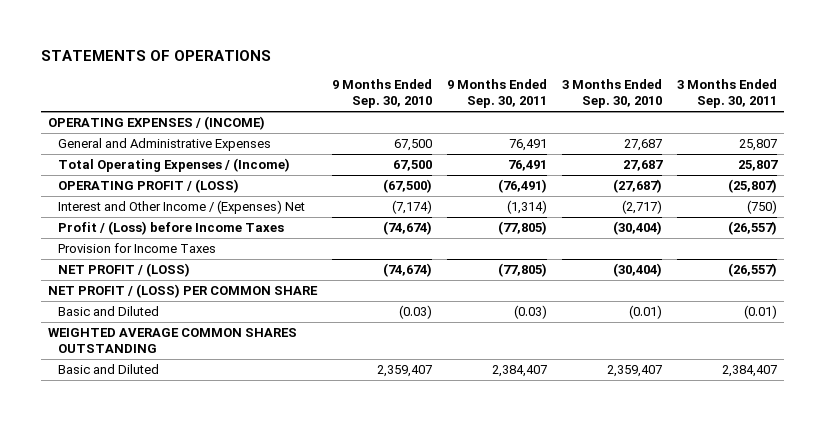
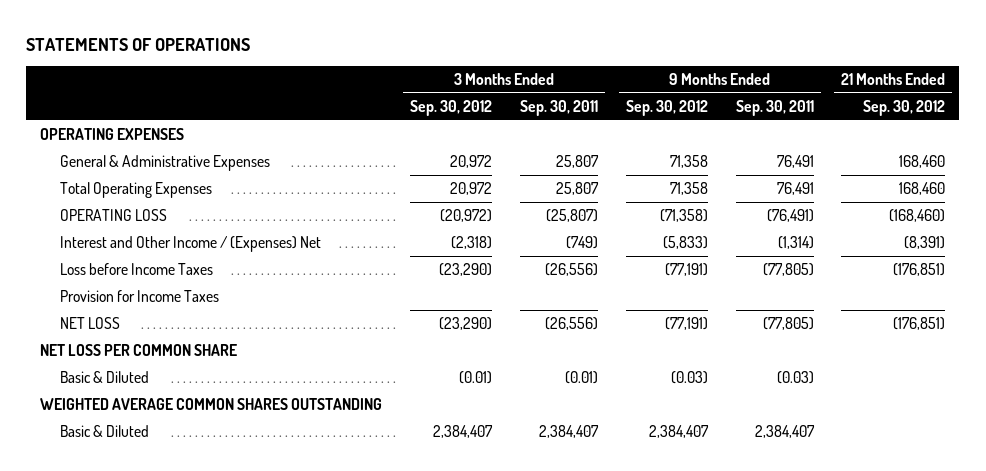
- | 9 Months Ended Sep. 30, 2010 | 9 Months Ended Sep. 30, 2011 | 3 Months Ended Sep. 30, 2010 | 3 Months Ended Sep. 30, 2011
+ | 3 Months Ended Sep. 30, 2012 | 3 Months Ended Sep. 30, 2011 | 9 Months Ended Sep. 30, 2012 | 9 Months Ended Sep. 30, 2011 | 21 Months Ended Sep. 30, 2012
- OPERATING EXPENSES / (INCOME)
- General and Administrative Expenses | 67,500 | 76,491 | 27,687 | 25,807
- Total Operating Expenses / (Income) | 67,500 | 76,491 | 27,687 | 25,807
- OPERATING PROFIT / (LOSS) | (67,500) | (76,491) | (27,687) | (25,807)
- Interest and Other Income / (Expenses) Net | (7,174) | (1,314) | (2,717) | (750)
- Profit / (Loss) before Income Taxes | (74,674) | (77,805) | (30,404) | (26,557)
+ OPERATING EXPENSES
+ General & Administrative Expenses | 20,972 | 25,807 | 71,358 | 76,491 | 168,460
+ Total Operating Expenses | 20,972 | 25,807 | 71,358 | 76,491 | 168,460
+ OPERATING LOSS | (20,972) | (25,807) | (71,358) | (76,491) | (168,460)
+ Interest and Other Income / (Expenses) Net | (2,318) | (749) | (5,833) | (1,314) | (8,391)
+ Loss before Income Taxes | (23,290) | (26,556) | (77,191) | (77,805) | (176,851)
- NET PROFIT / (LOSS) | (74,674) | (77,805) | (30,404) | (26,557)
- NET PROFIT / (LOSS) PER COMMON SHARE
- Basic and Diluted | (0.03) | (0.03) | (0.01) | (0.01)
+ NET LOSS | (23,290) | (26,556) | (77,191) | (77,805) | (176,851)
+ NET LOSS PER COMMON SHARE
+ Basic & Diluted | (0.01) | (0.01) | (0.03) | (0.03) |
- Basic and Diluted | 2,359,407 | 2,384,407 | 2,359,407 | 2,384,407
+ Basic & Diluted | 2,384,407 | 2,384,407 | 2,384,407 | 2,384,407 |

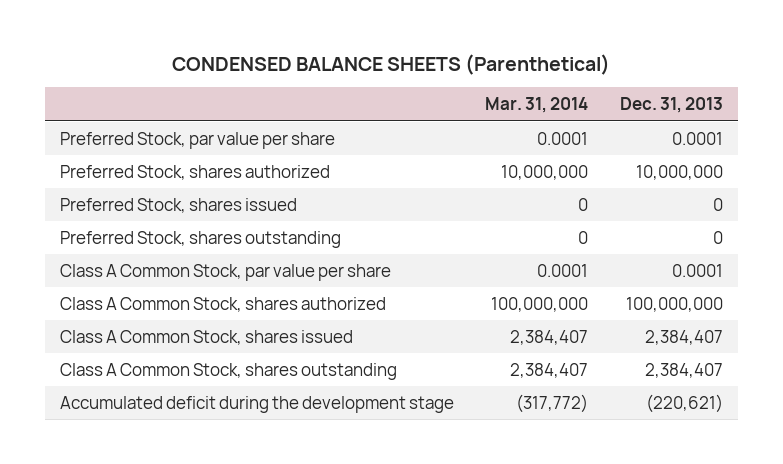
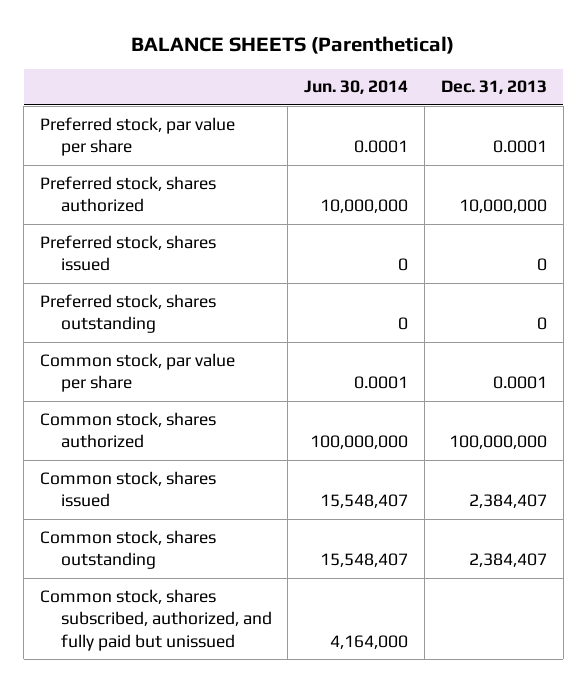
- CONDENSED BALANCE SHEETS (Parenthetical)
+ BALANCE SHEETS (Parenthetical)
- | Mar. 31, 2014 | Dec. 31, 2013
+ | Jun. 30, 2014 | Dec. 31, 2013
- Preferred Stock, par value per share | 0.0001 | 0.0001
- Preferred Stock, shares authorized | 10,000,000 | 10,000,000
- Preferred Stock, shares issued | 0 | 0
- Preferred Stock, shares outstanding | 0 | 0
- Class A Common Stock, par value per share | 0.0001 | 0.0001
- Class A Common Stock, shares authorized | 100,000,000 | 100,000,000
- Class A Common Stock, shares issued | 2,384,407 | 2,384,407
- Class A Common Stock, shares outstanding | 2,384,407 | 2,384,407
- Accumulated deficit during the development stage | (317,772) | (220,621)
+ Preferred stock, par value per share | 0.0001 | 0.0001
+ Preferred stock, shares authorized | 10,000,000 | 10,000,000
+ Preferred stock, shares issued | 0 | 0
+ Preferred stock, shares outstanding | 0 | 0
+ Common stock, par value per share | 0.0001 | 0.0001
+ Common stock, shares authorized | 100,000,000 | 100,000,000
+ Common stock, shares issued | 15,548,407 | 2,384,407
+ Common stock, shares outstanding | 15,548,407 | 2,384,407
+ Common stock, shares subscribed, authorized, and fully paid but unissued | 4,164,000 |

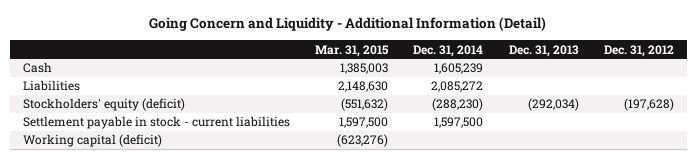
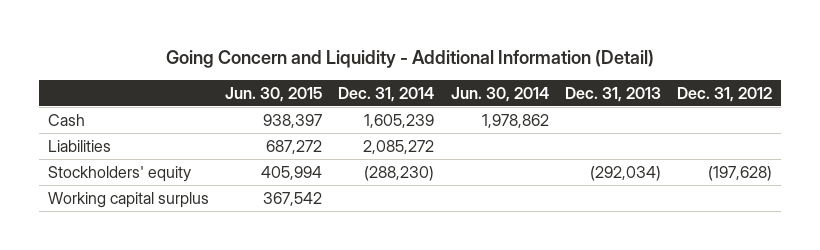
- | Mar. 31, 2015 | Dec. 31, 2014 | Dec. 31, 2013 | Dec. 31, 2012
+ | Jun. 30, 2015 | Dec. 31, 2014 | Jun. 30, 2014 | Dec. 31, 2013 | Dec. 31, 2012
- Stockholders' equity (deficit) | (551,632) | (288,230) | (292,034) | (197,628)
- Settlement payable in stock - current liabilities | 1,597,500 | 1,597,500 | |
- Working capital (deficit) | (623,276) | | |
+ Stockholders' equity | 405,994 | (288,230) | | (292,034) | (197,628)
+ Working capital surplus | 367,542 | | | |

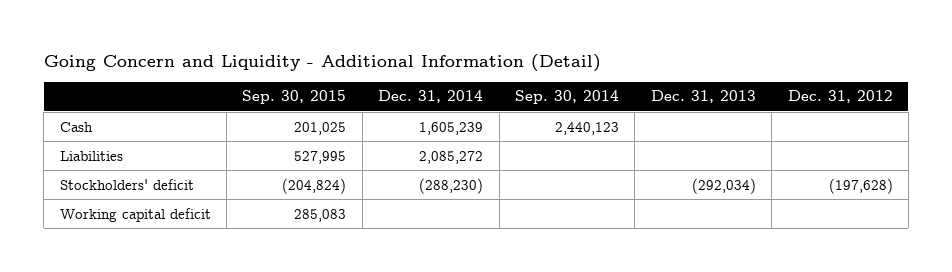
- | Jun. 30, 2015 | Dec. 31, 2014 | Jun. 30, 2014 | Dec. 31, 2013 | Dec. 31, 2012
+ | Sep. 30, 2015 | Dec. 31, 2014 | Sep. 30, 2014 | Dec. 31, 2013 | Dec. 31, 2012
- Stockholders' equity | 405,994 | (288,230) | | (292,034) | (197,628)
- Working capital surplus | 367,542 | | | |
+ Stockholders' deficit | (204,824) | (288,230) | | (292,034) | (197,628)
+ Working capital deficit | 285,083 | | | |

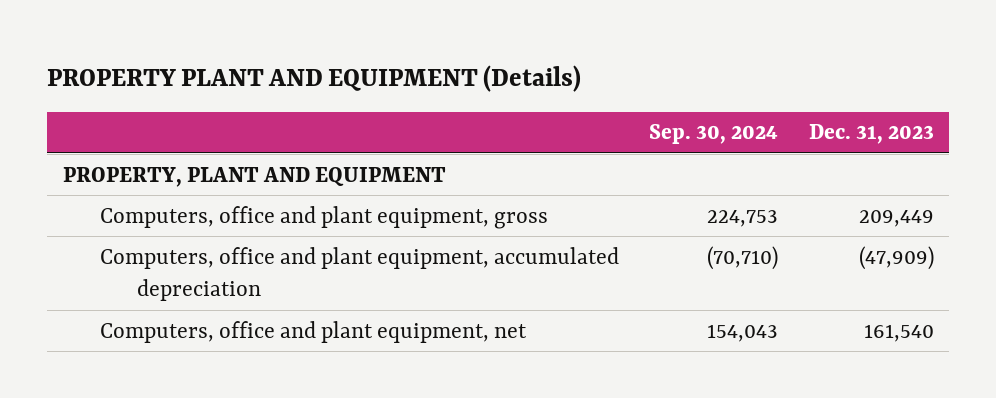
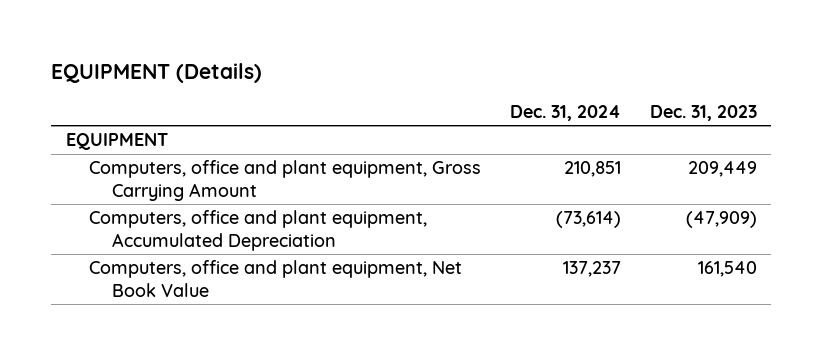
- PROPERTY PLANT AND EQUIPMENT (Details)
+ EQUIPMENT (Details)
- | Sep. 30, 2024 | Dec. 31, 2023
+ | Dec. 31, 2024 | Dec. 31, 2023
- PROPERTY, PLANT AND EQUIPMENT
- Computers, office and plant equipment, gross | 224,753 | 209,449
- Computers, office and plant equipment, accumulated depreciation | (70,710) | (47,909)
- Computers, office and plant equipment, net | 154,043 | 161,540
+ EQUIPMENT
+ Computers, office and plant equipment, Gross Carrying Amount | 210,851 | 209,449
+ Computers, office and plant equipment, Accumulated Depreciation | (73,614) | (47,909)
+ Computers, office and plant equipment, Net Book Value | 137,237 | 161,540

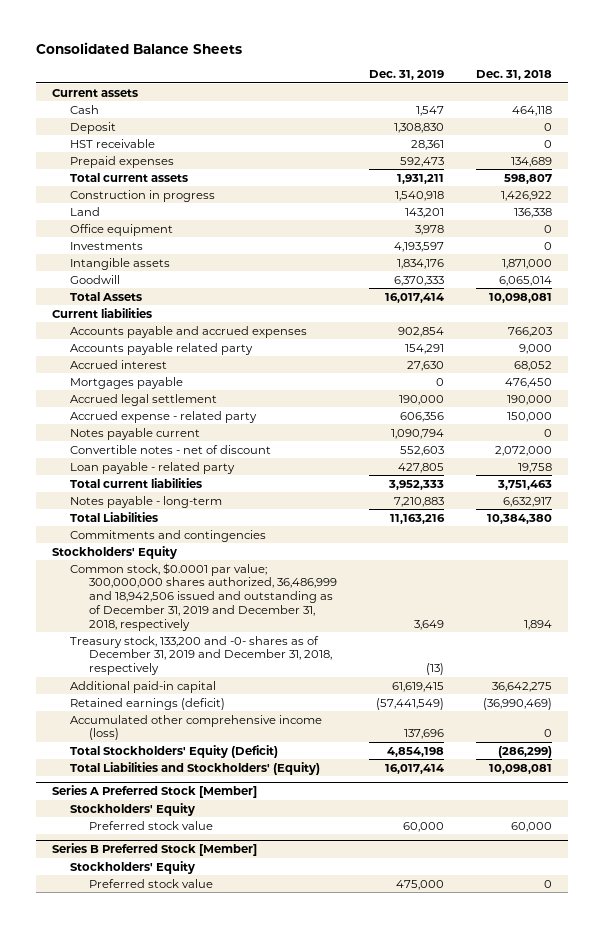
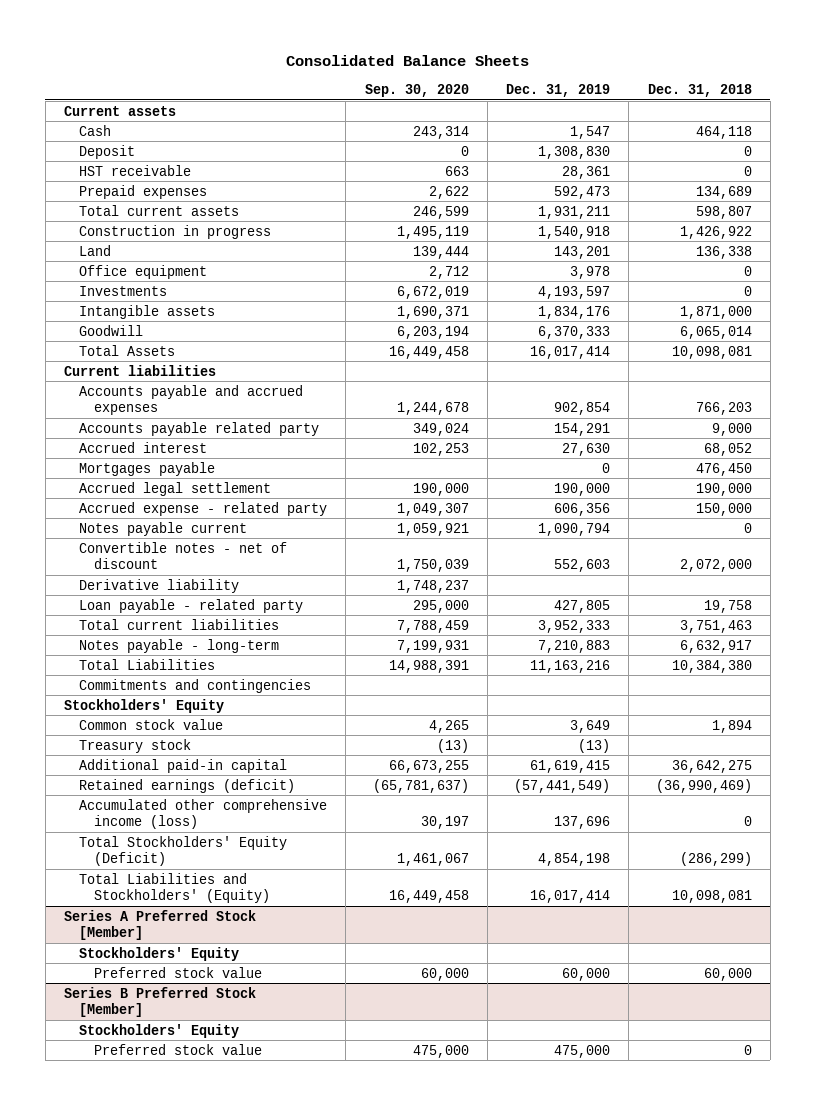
- | Dec. 31, 2019 | Dec. 31, 2018
+ | Sep. 30, 2020 | Dec. 31, 2019 | Dec. 31, 2018
+ Derivative liability | 1,748,237 | |
- Common stock, $0.0001 par value; 300,000,000 shares authorized, 36,486,999 and 18,942,506 issued and outstanding as of December 31, 2019 and December 31, 2018, respectively | 3,649 | 1,894
- Treasury stock, 133,200 and -0- shares as of December 31, 2019 and December 31, 2018, respectively | (13) |
+ Common stock value | 4,265 | 3,649 | 1,894
+ Treasury stock | (13) | (13) |

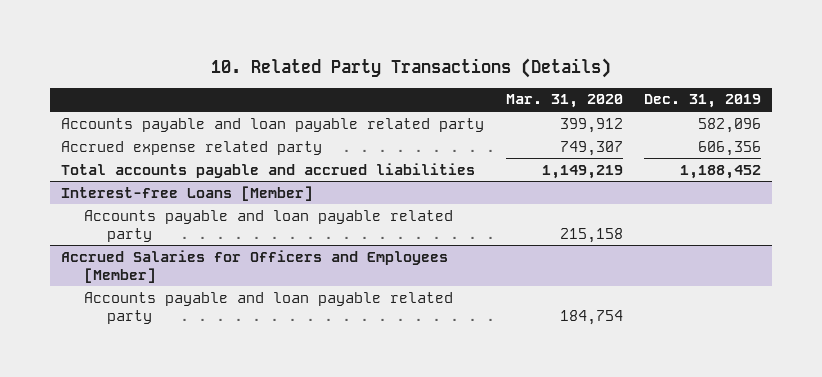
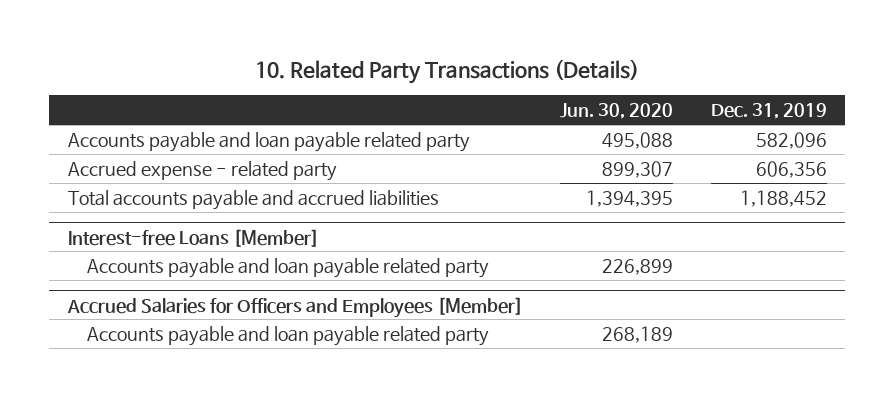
- | Mar. 31, 2020 | Dec. 31, 2019
+ | Jun. 30, 2020 | Dec. 31, 2019
- Accrued expense related party | 749,307 | 606,356
+ Accrued expense - related party | 899,307 | 606,356

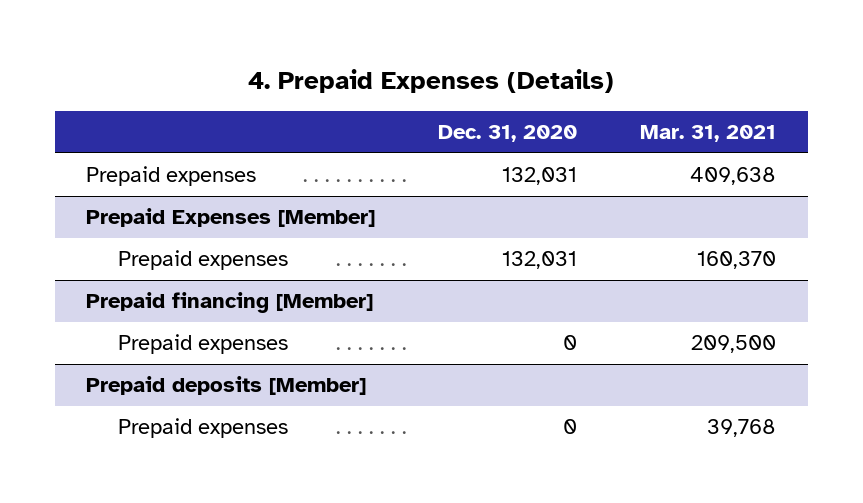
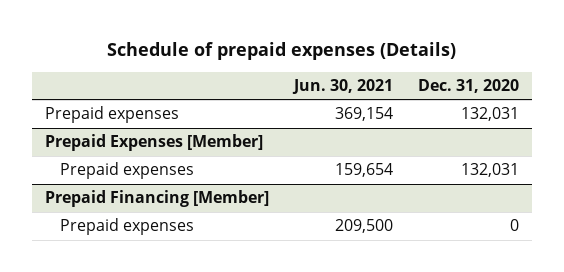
- 4. Prepaid Expenses (Details)
+ Schedule of prepaid expenses (Details)
- | Dec. 31, 2020 | Mar. 31, 2021
+ | Jun. 30, 2021 | Dec. 31, 2020
- Prepaid financing [Member]
- Prepaid expenses | 0 | 209,500
- Prepaid deposits [Member]
+ Prepaid Financing [Member]

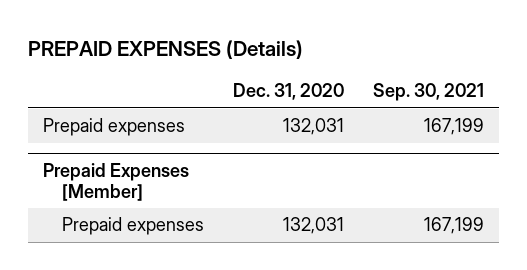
- Schedule of prepaid expenses (Details)
+ PREPAID EXPENSES (Details)
- | Jun. 30, 2021 | Dec. 31, 2020
+ | Dec. 31, 2020 | Sep. 30, 2021
- Prepaid Financing [Member]
- Prepaid expenses | 209,500 | 0

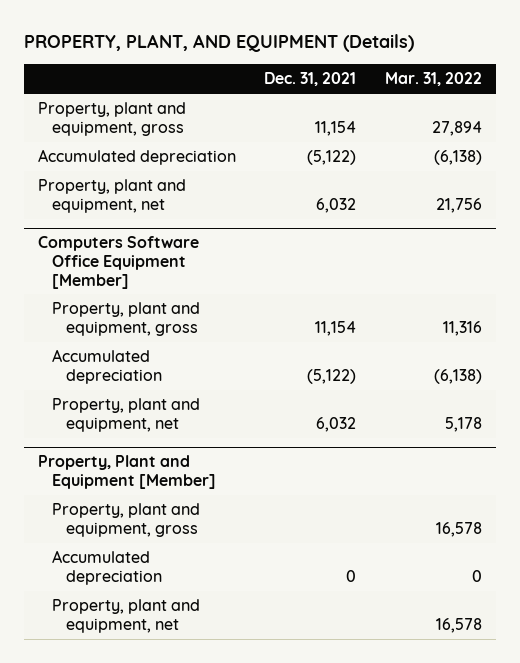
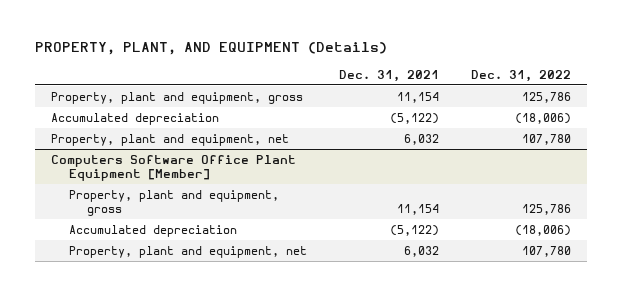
- | Dec. 31, 2021 | Mar. 31, 2022
+ | Dec. 31, 2021 | Dec. 31, 2022
- Computers Software Office Equipment [Member]
+ Computers Software Office Plant Equipment [Member]
- Property, Plant and Equipment [Member]
- Property, plant and equipment, gross | | 16,578
- Accumulated depreciation | 0 | 0
- Property, plant and equipment, net | | 16,578

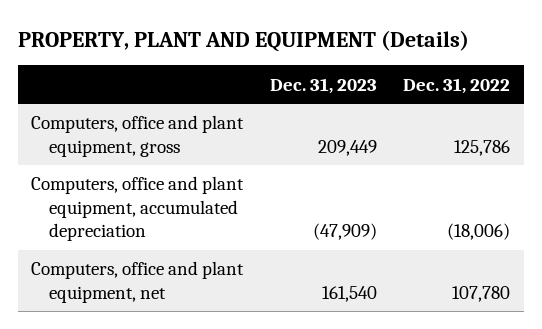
- PROPERTY, PLANT, AND EQUIPMENT (Details)
+ PROPERTY, PLANT AND EQUIPMENT (Details)
- | Dec. 31, 2021 | Dec. 31, 2022
+ | Dec. 31, 2023 | Dec. 31, 2022
- Property, plant and equipment, gross | 11,154 | 125,786
- Accumulated depreciation | (5,122) | (18,006)
- Property, plant and equipment, net | 6,032 | 107,780
- Computers Software Office Plant Equipment [Member]
- Property, plant and equipment, gross | 11,154 | 125,786
- Accumulated depreciation | (5,122) | (18,006)
- Property, plant and equipment, net | 6,032 | 107,780
+ Computers, office and plant equipment, gross | 209,449 | 125,786
+ Computers, office and plant equipment, accumulated depreciation | (47,909) | (18,006)
+ Computers, office and plant equipment, net | 161,540 | 107,780

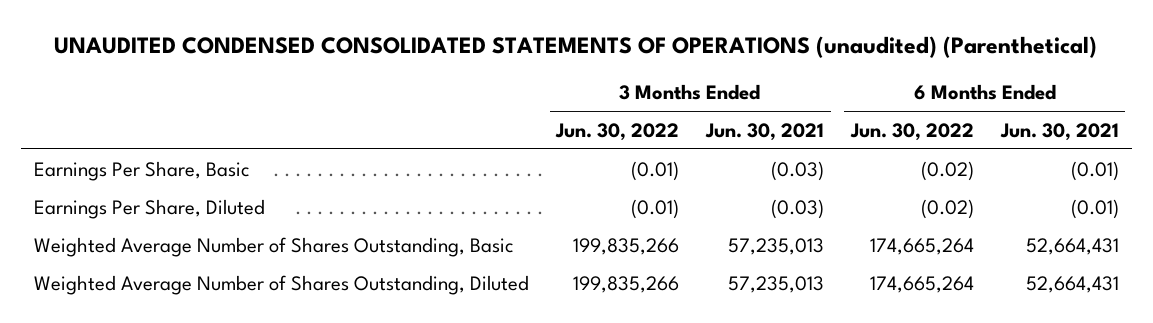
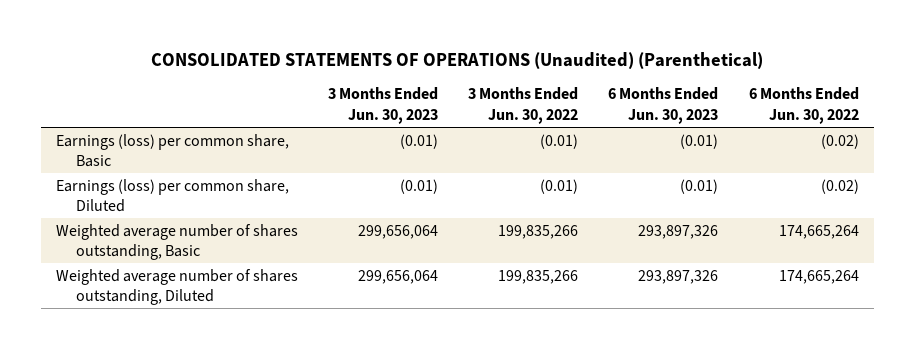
- UNAUDITED CONDENSED CONSOLIDATED STATEMENTS OF OPERATIONS (unaudited) (Parenthetical)
+ CONSOLIDATED STATEMENTS OF OPERATIONS (Unaudited) (Parenthetical)
- | 3 Months Ended Jun. 30, 2022 | 3 Months Ended Jun. 30, 2021 | 6 Months Ended Jun. 30, 2022 | 6 Months Ended Jun. 30, 2021
+ | 3 Months Ended Jun. 30, 2023 | 3 Months Ended Jun. 30, 2022 | 6 Months Ended Jun. 30, 2023 | 6 Months Ended Jun. 30, 2022
- Earnings Per Share, Basic | (0.01) | (0.03) | (0.02) | (0.01)
- Earnings Per Share, Diluted | (0.01) | (0.03) | (0.02) | (0.01)
- Weighted Average Number of Shares Outstanding, Basic | 199,835,266 | 57,235,013 | 174,665,264 | 52,664,431
- Weighted Average Number of Shares Outstanding, Diluted | 199,835,266 | 57,235,013 | 174,665,264 | 52,664,431
+ Earnings (loss) per common share, Basic | (0.01) | (0.01) | (0.01) | (0.02)
+ Earnings (loss) per common share, Diluted | (0.01) | (0.01) | (0.01) | (0.02)
+ Weighted average number of shares outstanding, Basic | 299,656,064 | 199,835,266 | 293,897,326 | 174,665,264
+ Weighted average number of shares outstanding, Diluted | 299,656,064 | 199,835,266 | 293,897,326 | 174,665,264

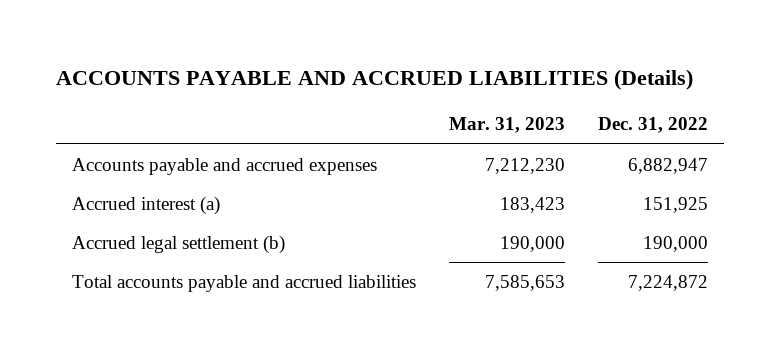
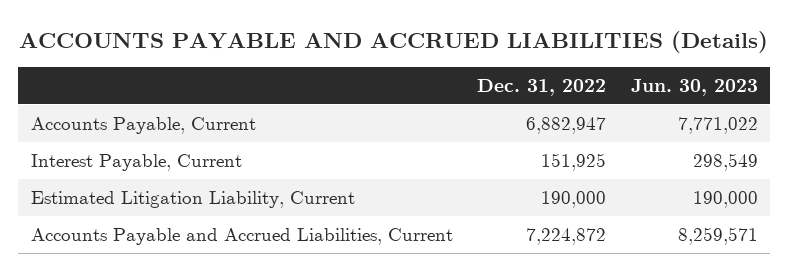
- | Mar. 31, 2023 | Dec. 31, 2022
+ | Dec. 31, 2022 | Jun. 30, 2023
- Accounts payable and accrued expenses | 7,212,230 | 6,882,947
- Accrued interest (a) | 183,423 | 151,925
- Accrued legal settlement (b) | 190,000 | 190,000
- Total accounts payable and accrued liabilities | 7,585,653 | 7,224,872
+ Accounts Payable, Current | 6,882,947 | 7,771,022
+ Interest Payable, Current | 151,925 | 298,549
+ Estimated Litigation Liability, Current | 190,000 | 190,000
+ Accounts Payable and Accrued Liabilities, Current | 7,224,872 | 8,259,571

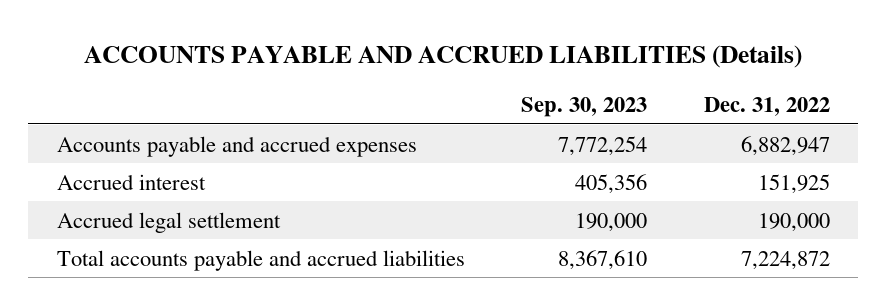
- | Dec. 31, 2022 | Jun. 30, 2023
+ | Sep. 30, 2023 | Dec. 31, 2022
- Accounts Payable, Current | 6,882,947 | 7,771,022
- Interest Payable, Current | 151,925 | 298,549
- Estimated Litigation Liability, Current | 190,000 | 190,000
- Accounts Payable and Accrued Liabilities, Current | 7,224,872 | 8,259,571
+ Accounts payable and accrued expenses | 7,772,254 | 6,882,947
+ Accrued interest | 405,356 | 151,925
+ Accrued legal settlement | 190,000 | 190,000
+ Total accounts payable and accrued liabilities | 8,367,610 | 7,224,872

